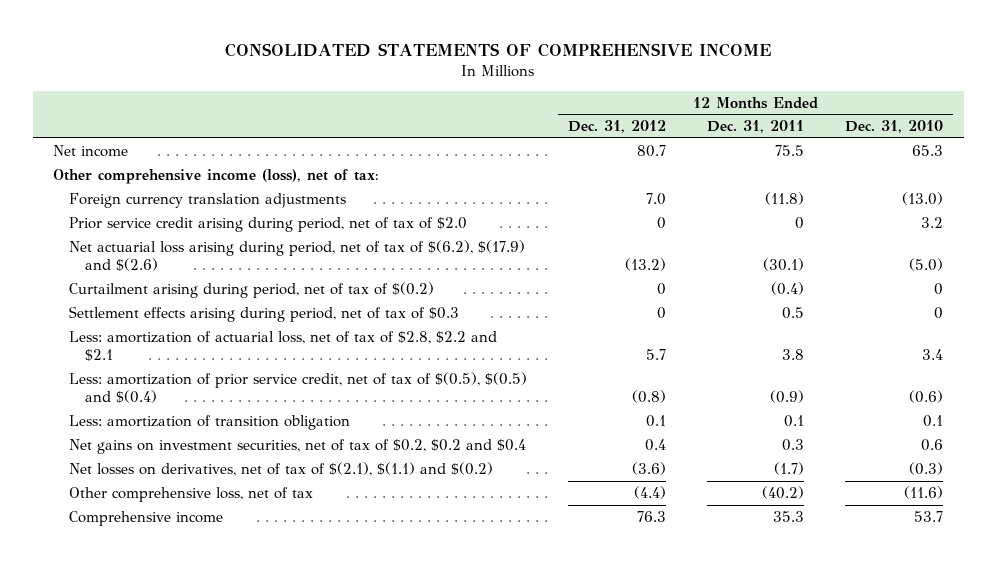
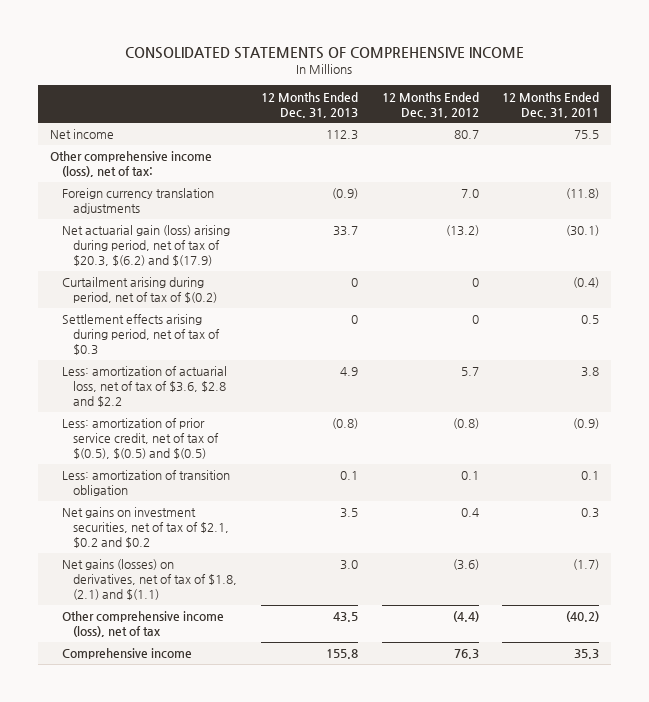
- | 12 Months Ended Dec. 31, 2012 | 12 Months Ended Dec. 31, 2011 | 12 Months Ended Dec. 31, 2010
+ | 12 Months Ended Dec. 31, 2013 | 12 Months Ended Dec. 31, 2012 | 12 Months Ended Dec. 31, 2011
- Prior service credit arising during period, net of tax of $2.0 | 0 | 0 | 3.2
- Net actuarial loss arising during period, net of tax of $(6.2), $(17.9) and $(2.6) | (13.2) | (30.1) | (5.0)
+ Net actuarial gain (loss) arising during period, net of tax of $20.3, $(6.2) and $(17.9) | 33.7 | (13.2) | (30.1)
- Less: amortization of actuarial loss, net of tax of $2.8, $2.2 and $2.1 | 5.7 | 3.8 | 3.4
- Less: amortization of prior service credit, net of tax of $(0.5), $(0.5) and $(0.4) | (0.8) | (0.9) | (0.6)
+ Less: amortization of actuarial loss, net of tax of $3.6, $2.8 and $2.2 | 4.9 | 5.7 | 3.8
+ Less: amortization of prior service credit, net of tax of $(0.5), $(0.5) and $(0.5) | (0.8) | (0.8) | (0.9)
- Net gains on investment securities, net of tax of $0.2, $0.2 and $0.4 | 0.4 | 0.3 | 0.6
- Net losses on derivatives, net of tax of $(2.1), $(1.1) and $(0.2) | (3.6) | (1.7) | (0.3)
- Other comprehensive loss, net of tax | (4.4) | (40.2) | (11.6)
+ Net gains on investment securities, net of tax of $2.1, $0.2 and $0.2 | 3.5 | 0.4 | 0.3
+ Net gains (losses) on derivatives, net of tax of $1.8, (2.1) and $(1.1) | 3.0 | (3.6) | (1.7)
+ Other comprehensive income (loss), net of tax | 43.5 | (4.4) | (40.2)

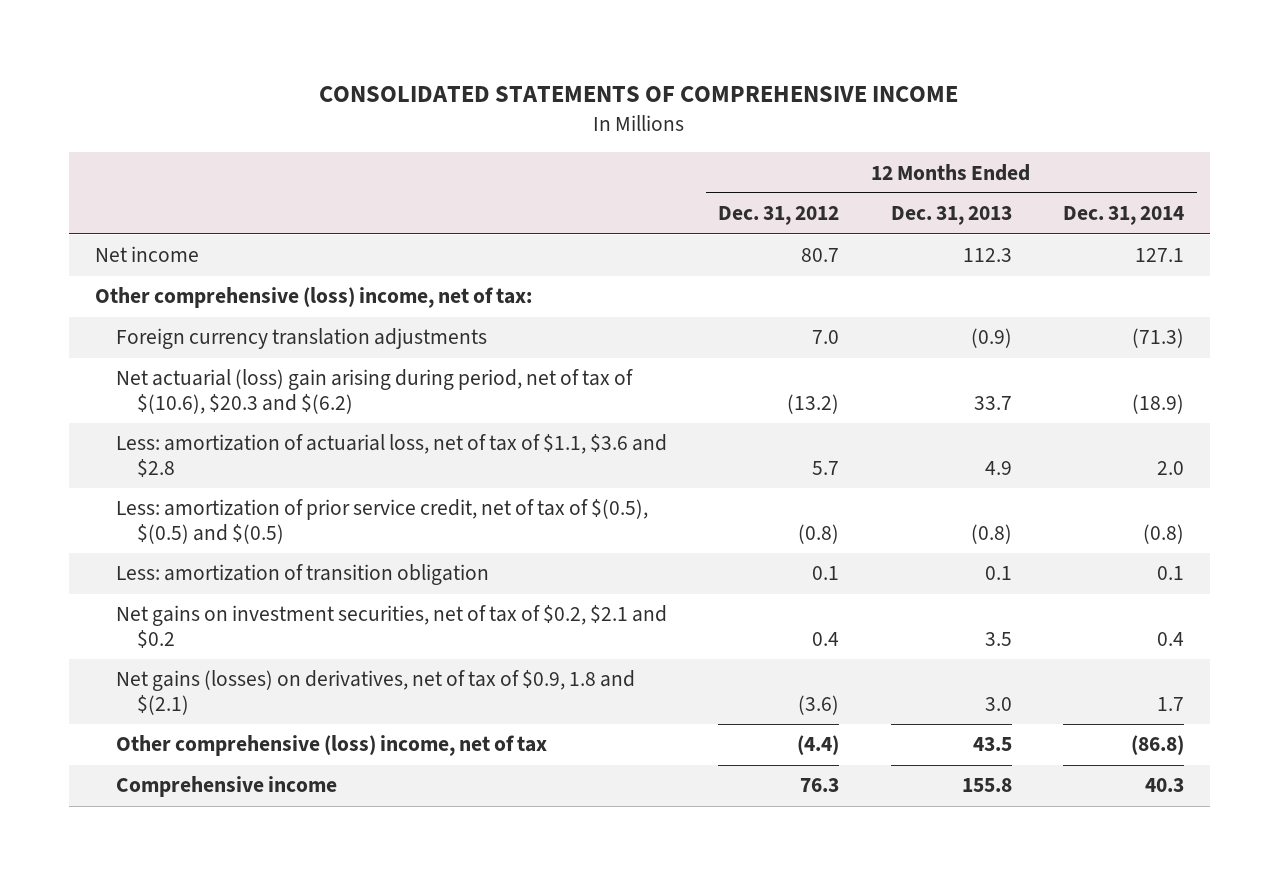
- | 12 Months Ended Dec. 31, 2013 | 12 Months Ended Dec. 31, 2012 | 12 Months Ended Dec. 31, 2011
+ | 12 Months Ended Dec. 31, 2012 | 12 Months Ended Dec. 31, 2013 | 12 Months Ended Dec. 31, 2014
- Other comprehensive income (loss), net of tax:
+ Other comprehensive (loss) income, net of tax:
- Net actuarial gain (loss) arising during period, net of tax of $20.3, $(6.2) and $(17.9) | 33.7 | (13.2) | (30.1)
- Curtailment arising during period, net of tax of $(0.2) | 0 | 0 | (0.4)
- Settlement effects arising during period, net of tax of $0.3 | 0 | 0 | 0.5
- Less: amortization of actuarial loss, net of tax of $3.6, $2.8 and $2.2 | 4.9 | 5.7 | 3.8
+ Net actuarial (loss) gain arising during period, net of tax of $(10.6), $20.3 and $(6.2) | (13.2) | 33.7 | (18.9)
+ Less: amortization of actuarial loss, net of tax of $1.1, $3.6 and $2.8 | 5.7 | 4.9 | 2.0
- Net gains on investment securities, net of tax of $2.1, $0.2 and $0.2 | 3.5 | 0.4 | 0.3
- Net gains (losses) on derivatives, net of tax of $1.8, (2.1) and $(1.1) | 3.0 | (3.6) | (1.7)
- Other comprehensive income (loss), net of tax | 43.5 | (4.4) | (40.2)
+ Net gains on investment securities, net of tax of $0.2, $2.1 and $0.2 | 0.4 | 3.5 | 0.4
+ Net gains (losses) on derivatives, net of tax of $0.9, 1.8 and $(2.1) | (3.6) | 3.0 | 1.7
+ Other comprehensive (loss) income, net of tax | (4.4) | 43.5 | (86.8)

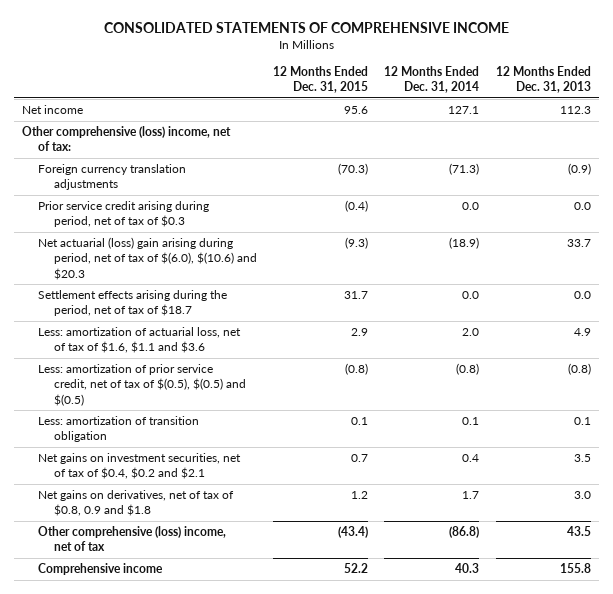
- | 12 Months Ended Dec. 31, 2012 | 12 Months Ended Dec. 31, 2013 | 12 Months Ended Dec. 31, 2014
+ | 12 Months Ended Dec. 31, 2015 | 12 Months Ended Dec. 31, 2014 | 12 Months Ended Dec. 31, 2013
- Net actuarial (loss) gain arising during period, net of tax of $(10.6), $20.3 and $(6.2) | (13.2) | 33.7 | (18.9)
- Less: amortization of actuarial loss, net of tax of $1.1, $3.6 and $2.8 | 5.7 | 4.9 | 2.0
+ Prior service credit arising during period, net of tax of $0.3 | (0.4) | 0.0 | 0.0
+ Net actuarial (loss) gain arising during period, net of tax of $(6.0), $(10.6) and $20.3 | (9.3) | (18.9) | 33.7
+ Settlement effects arising during the period, net of tax of $18.7 | 31.7 | 0.0 | 0.0
+ Less: amortization of actuarial loss, net of tax of $1.6, $1.1 and $3.6 | 2.9 | 2.0 | 4.9
- Net gains on investment securities, net of tax of $0.2, $2.1 and $0.2 | 0.4 | 3.5 | 0.4
- Net gains (losses) on derivatives, net of tax of $0.9, 1.8 and $(2.1) | (3.6) | 3.0 | 1.7
+ Net gains on investment securities, net of tax of $0.4, $0.2 and $2.1 | 0.7 | 0.4 | 3.5
+ Net gains on derivatives, net of tax of $0.8, 0.9 and $1.8 | 1.2 | 1.7 | 3.0

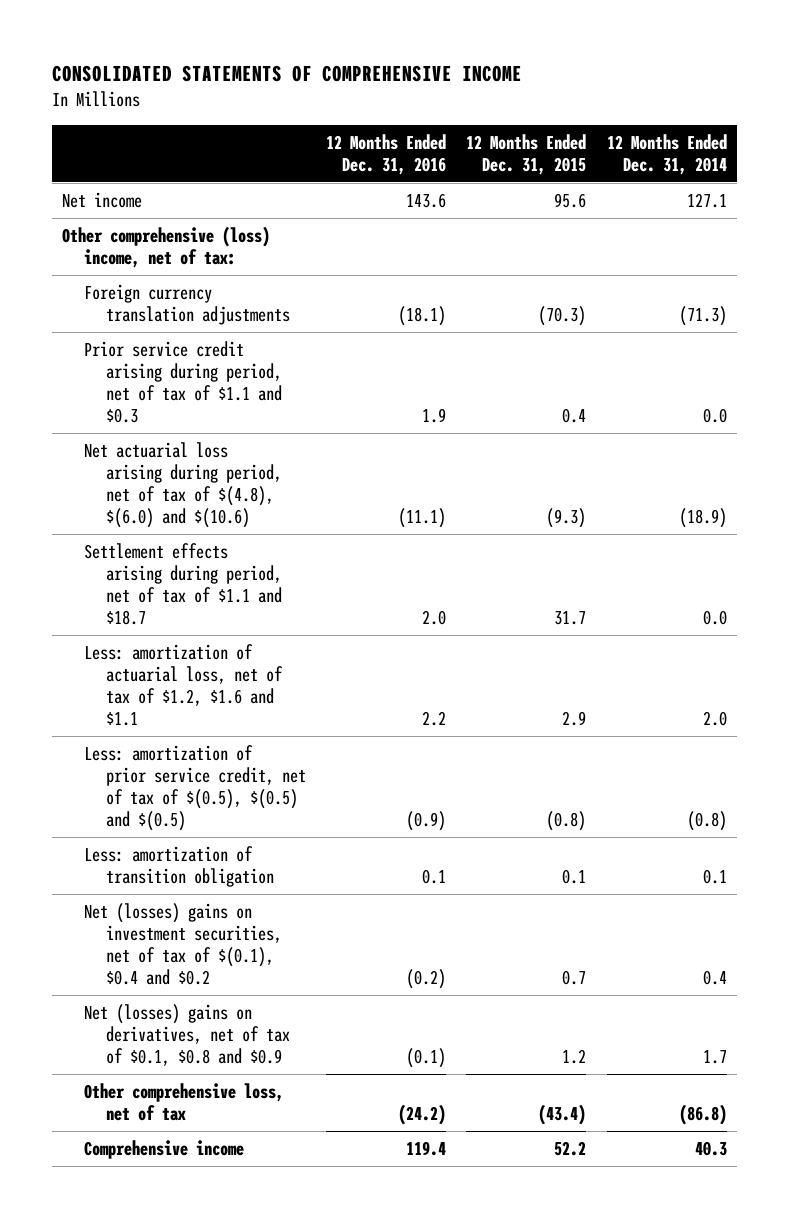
- | 12 Months Ended Dec. 31, 2015 | 12 Months Ended Dec. 31, 2014 | 12 Months Ended Dec. 31, 2013
+ | 12 Months Ended Dec. 31, 2016 | 12 Months Ended Dec. 31, 2015 | 12 Months Ended Dec. 31, 2014
- Prior service credit arising during period, net of tax of $0.3 | (0.4) | 0.0 | 0.0
- Net actuarial (loss) gain arising during period, net of tax of $(6.0), $(10.6) and $20.3 | (9.3) | (18.9) | 33.7
- Settlement effects arising during the period, net of tax of $18.7 | 31.7 | 0.0 | 0.0
- Less: amortization of actuarial loss, net of tax of $1.6, $1.1 and $3.6 | 2.9 | 2.0 | 4.9
+ Prior service credit arising during period, net of tax of $1.1 and $0.3 | 1.9 | 0.4 | 0.0
+ Net actuarial loss arising during period, net of tax of $(4.8), $(6.0) and $(10.6) | (11.1) | (9.3) | (18.9)
+ Settlement effects arising during period, net of tax of $1.1 and $18.7 | 2.0 | 31.7 | 0.0
+ Less: amortization of actuarial loss, net of tax of $1.2, $1.6 and $1.1 | 2.2 | 2.9 | 2.0
- Net gains on investment securities, net of tax of $0.4, $0.2 and $2.1 | 0.7 | 0.4 | 3.5
- Net gains on derivatives, net of tax of $0.8, 0.9 and $1.8 | 1.2 | 1.7 | 3.0
- Other comprehensive (loss) income, net of tax | (43.4) | (86.8) | 43.5
+ Net (losses) gains on investment securities, net of tax of $(0.1), $0.4 and $0.2 | (0.2) | 0.7 | 0.4
+ Net (losses) gains on derivatives, net of tax of $0.1, $0.8 and $0.9 | (0.1) | 1.2 | 1.7
+ Other comprehensive loss, net of tax | (24.2) | (43.4) | (86.8)

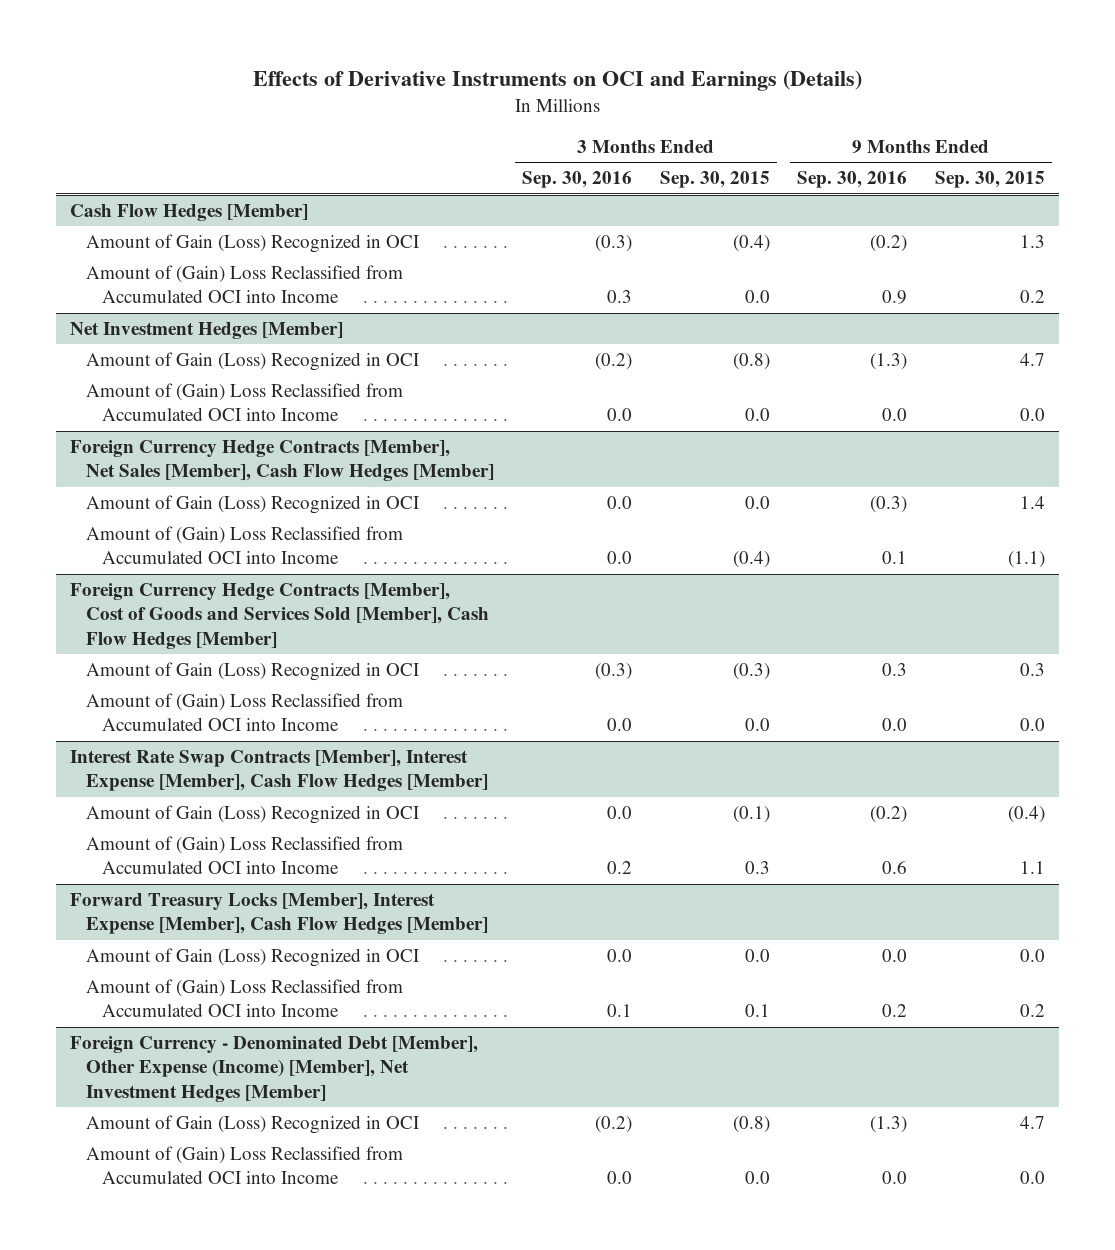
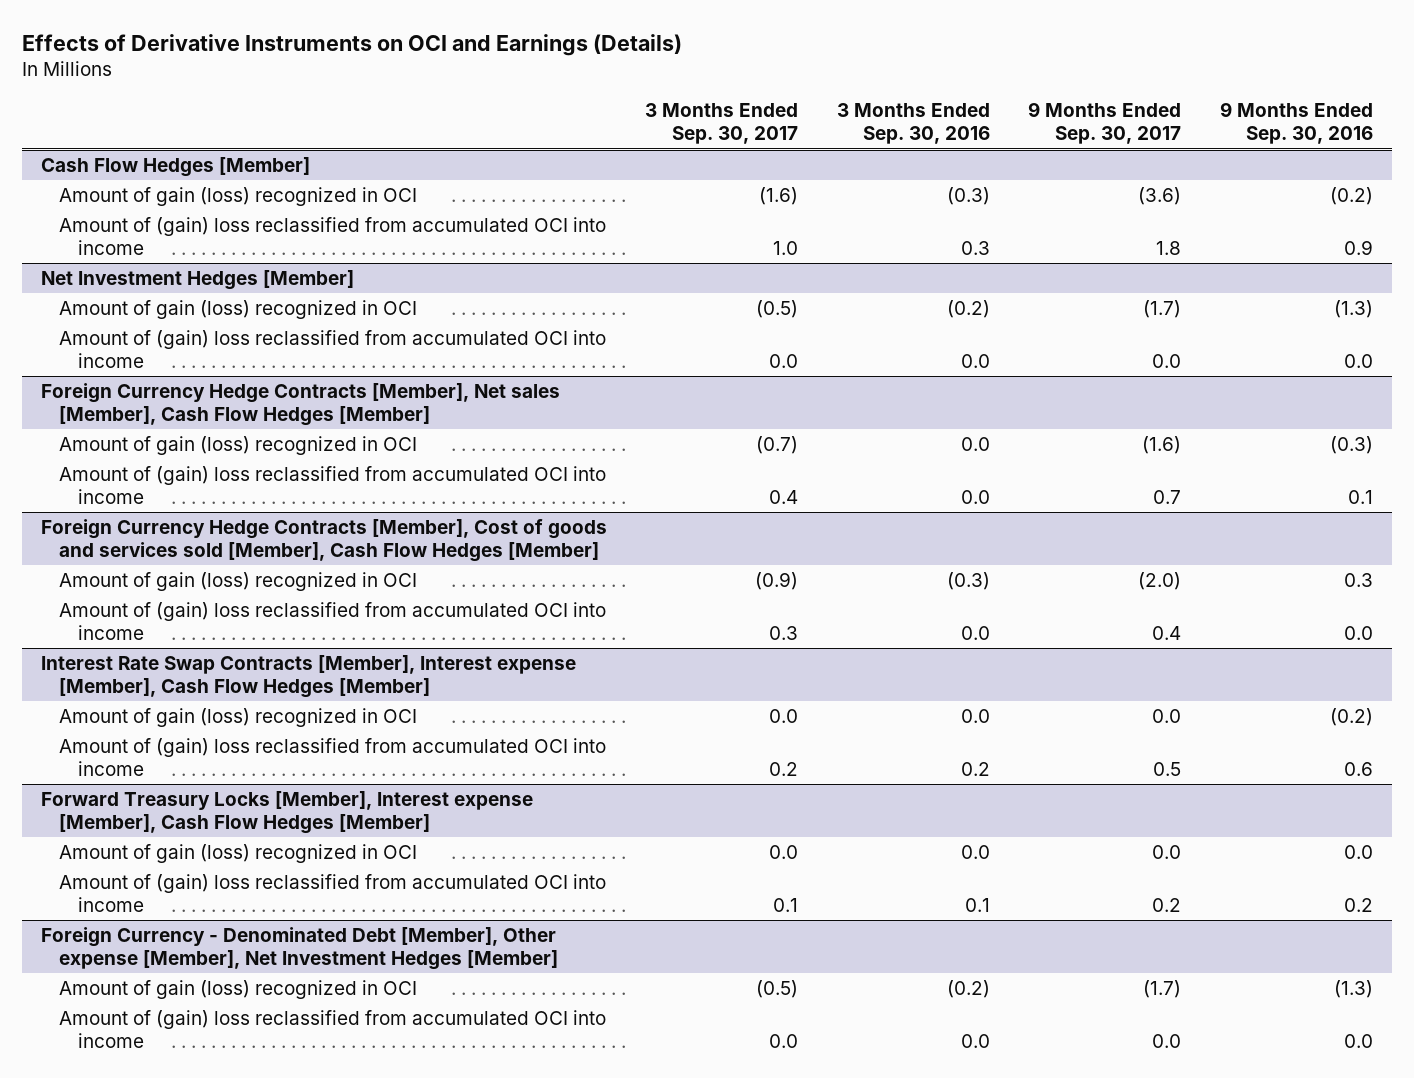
- | 3 Months Ended Sep. 30, 2016 | 3 Months Ended Sep. 30, 2015 | 9 Months Ended Sep. 30, 2016 | 9 Months Ended Sep. 30, 2015
+ | 3 Months Ended Sep. 30, 2017 | 3 Months Ended Sep. 30, 2016 | 9 Months Ended Sep. 30, 2017 | 9 Months Ended Sep. 30, 2016
@ Cash Flow Hedges [Member]
- Amount of Gain (Loss) Recognized in OCI | (0.3) | (0.4) | (0.2) | 1.3
- Amount of (Gain) Loss Reclassified from Accumulated OCI into Income | 0.3 | 0.0 | 0.9 | 0.2
+ Amount of gain (loss) recognized in OCI | (1.6) | (0.3) | (3.6) | (0.2)
+ Amount of (gain) loss reclassified from accumulated OCI into income | 1.0 | 0.3 | 1.8 | 0.9
@ Net Investment Hedges [Member]
- Amount of Gain (Loss) Recognized in OCI | (0.2) | (0.8) | (1.3) | 4.7
- Amount of (Gain) Loss Reclassified from Accumulated OCI into Income | 0.0 | 0.0 | 0.0 | 0.0
- Foreign Currency Hedge Contracts [Member], Net Sales [Member], Cash Flow Hedges [Member]
- Amount of Gain (Loss) Recognized in OCI | 0.0 | 0.0 | (0.3) | 1.4
- Amount of (Gain) Loss Reclassified from Accumulated OCI into Income | 0.0 | (0.4) | 0.1 | (1.1)
- Foreign Currency Hedge Contracts [Member], Cost of Goods and Services Sold [Member], Cash Flow Hedges [Member]
- Amount of Gain (Loss) Recognized in OCI | (0.3) | (0.3) | 0.3 | 0.3
- Amount of (Gain) Loss Reclassified from Accumulated OCI into Income | 0.0 | 0.0 | 0.0 | 0.0
- Interest Rate Swap Contracts [Member], Interest Expense [Member], Cash Flow Hedges [Member]
- Amount of Gain (Loss) Recognized in OCI | 0.0 | (0.1) | (0.2) | (0.4)
- Amount of (Gain) Loss Reclassified from Accumulated OCI into Income | 0.2 | 0.3 | 0.6 | 1.1
- Forward Treasury Locks [Member], Interest Expense [Member], Cash Flow Hedges [Member]
- Amount of Gain (Loss) Recognized in OCI | 0.0 | 0.0 | 0.0 | 0.0
- Amount of (Gain) Loss Reclassified from Accumulated OCI into Income | 0.1 | 0.1 | 0.2 | 0.2
- Foreign Currency - Denominated Debt [Member], Other Expense (Income) [Member], Net Investment Hedges [Member]
- Amount of Gain (Loss) Recognized in OCI | (0.2) | (0.8) | (1.3) | 4.7
- Amount of (Gain) Loss Reclassified from Accumulated OCI into Income | 0.0 | 0.0 | 0.0 | 0.0
@ Net Investment Hedges [Member]
+ Amount of gain (loss) recognized in OCI | (0.5) | (0.2) | (1.7) | (1.3)
+ Amount of (gain) loss reclassified from accumulated OCI into income | 0.0 | 0.0 | 0.0 | 0.0
+ Foreign Currency Hedge Contracts [Member], Net sales [Member], Cash Flow Hedges [Member]
+ Amount of gain (loss) recognized in OCI | (0.7) | 0.0 | (1.6) | (0.3)
+ Amount of (gain) loss reclassified from accumulated OCI into income | 0.4 | 0.0 | 0.7 | 0.1
+ Foreign Currency Hedge Contracts [Member], Cost of goods and services sold [Member], Cash Flow Hedges [Member]
+ Amount of gain (loss) recognized in OCI | (0.9) | (0.3) | (2.0) | 0.3
+ Amount of (gain) loss reclassified from accumulated OCI into income | 0.3 | 0.0 | 0.4 | 0.0
+ Interest Rate Swap Contracts [Member], Interest expense [Member], Cash Flow Hedges [Member]
+ Amount of gain (loss) recognized in OCI | 0.0 | 0.0 | 0.0 | (0.2)
+ Amount of (gain) loss reclassified from accumulated OCI into income | 0.2 | 0.2 | 0.5 | 0.6
+ Forward Treasury Locks [Member], Interest expense [Member], Cash Flow Hedges [Member]
+ Amount of gain (loss) recognized in OCI | 0.0 | 0.0 | 0.0 | 0.0
+ Amount of (gain) loss reclassified from accumulated OCI into income | 0.1 | 0.1 | 0.2 | 0.2
+ Foreign Currency - Denominated Debt [Member], Other expense [Member], Net Investment Hedges [Member]
+ Amount of gain (loss) recognized in OCI | (0.5) | (0.2) | (1.7) | (1.3)
+ Amount of (gain) loss reclassified from accumulated OCI into income | 0.0 | 0.0 | 0.0 | 0.0

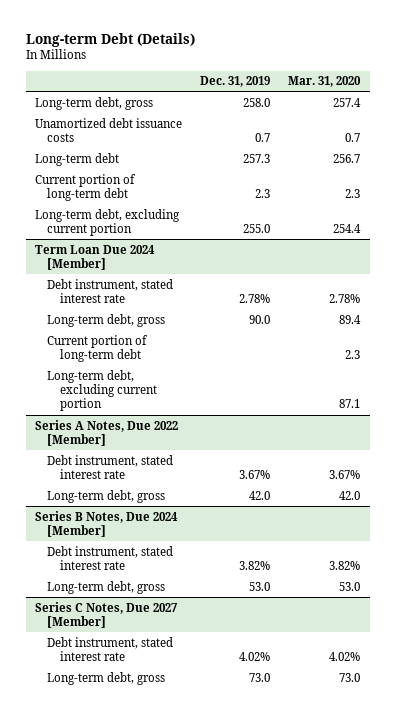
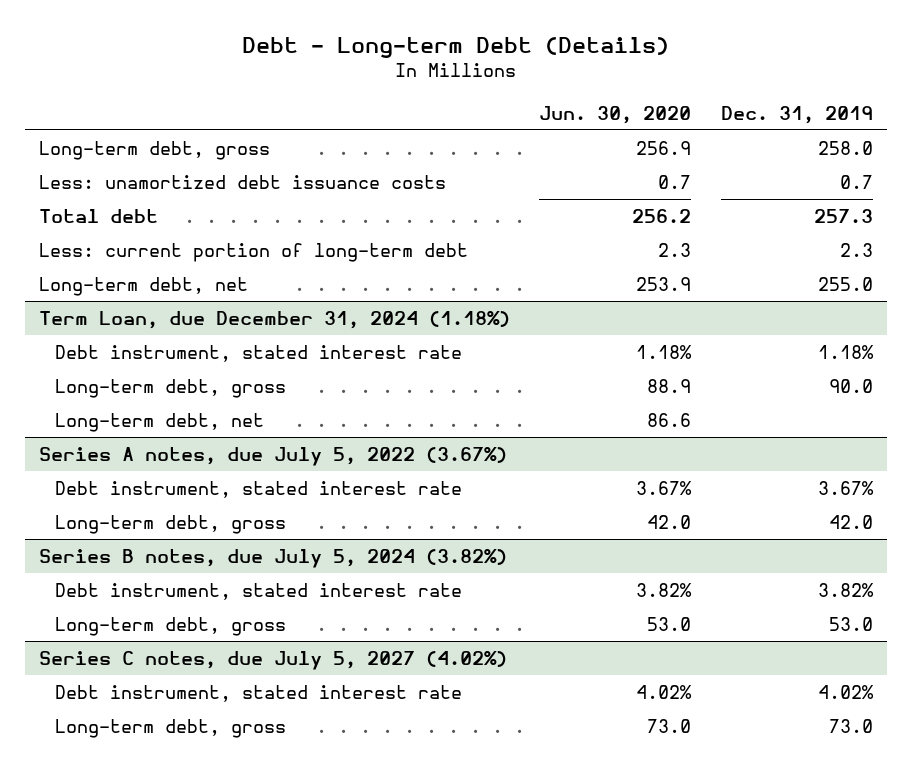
- Long-term Debt (Details)
+ Debt - Long-term Debt (Details)
- | Dec. 31, 2019 | Mar. 31, 2020
+ | Jun. 30, 2020 | Dec. 31, 2019
- Unamortized debt issuance costs | 0.7 | 0.7
- Long-term debt | 257.3 | 256.7
- Current portion of long-term debt | 2.3 | 2.3
- Long-term debt, excluding current portion | 255.0 | 254.4
- Term Loan Due 2024 [Member]
- Debt instrument, stated interest rate | 2.78% | 2.78%
+ Less: unamortized debt issuance costs | 0.7 | 0.7
+ Total debt | 256.2 | 257.3
+ Less: current portion of long-term debt | 2.3 | 2.3
+ Long-term debt, net | 253.9 | 255.0
+ Term Loan, due December 31, 2024 (1.18%)
+ Debt instrument, stated interest rate | 1.18% | 1.18%
- Current portion of long-term debt | | 2.3
- Long-term debt, excluding current portion | | 87.1
- Series A Notes, Due 2022 [Member]
+ Long-term debt, net | 86.6 |
+ Series A notes, due July 5, 2022 (3.67%)
- Series B Notes, Due 2024 [Member]
+ Series B notes, due July 5, 2024 (3.82%)
- Series C Notes, Due 2027 [Member]
+ Series C notes, due July 5, 2027 (4.02%)

